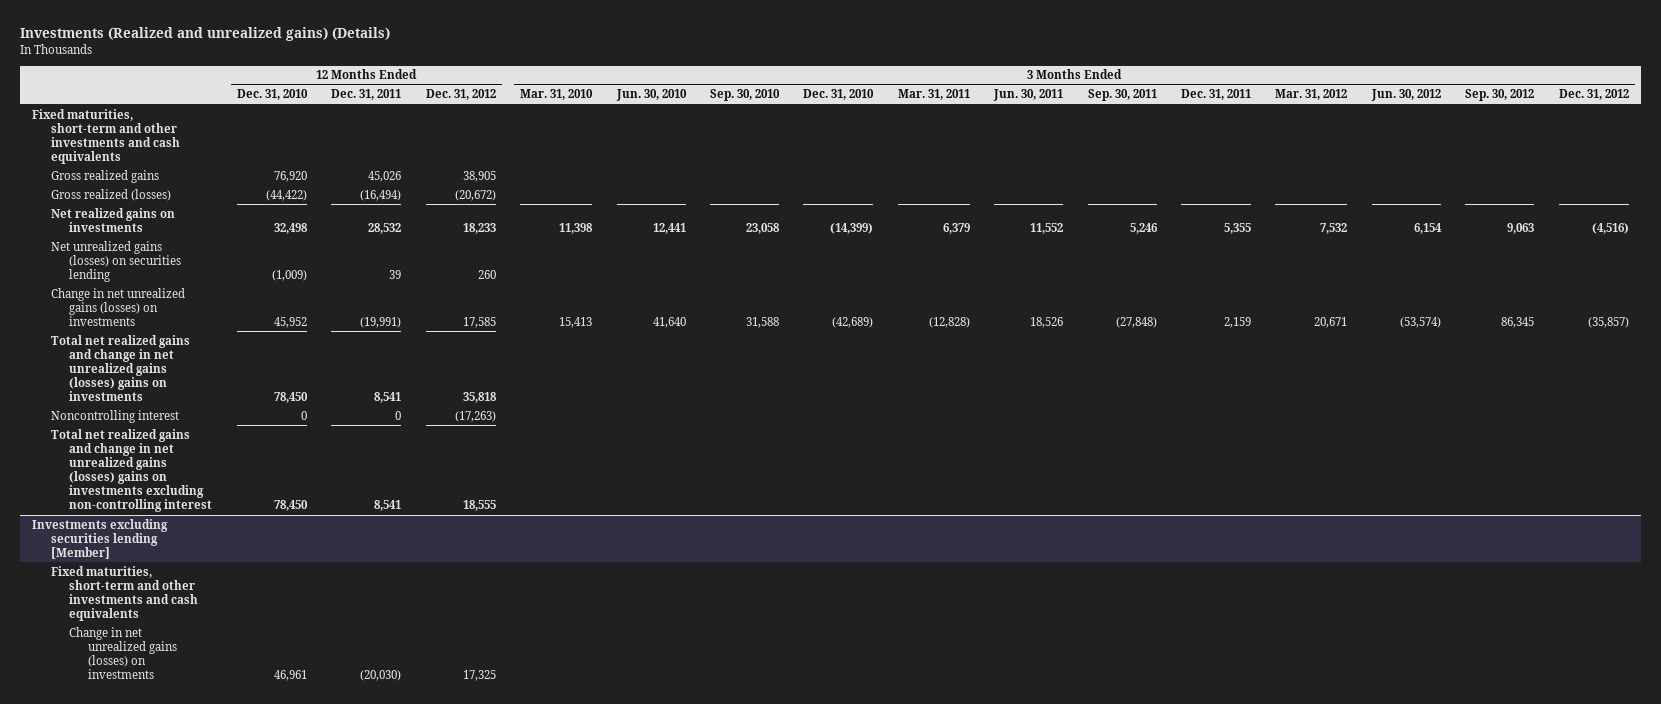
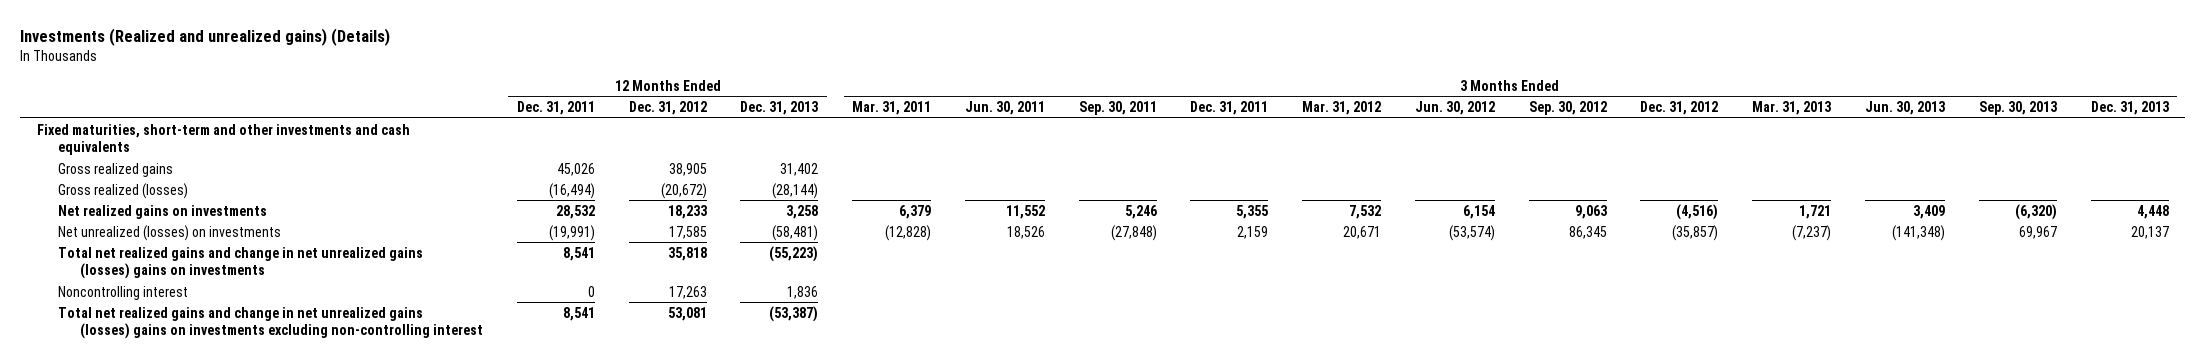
- | 12 Months Ended Dec. 31, 2010 | 12 Months Ended Dec. 31, 2011 | 12 Months Ended Dec. 31, 2012 | 3 Months Ended Mar. 31, 2010 | 3 Months Ended Jun. 30, 2010 | 3 Months Ended Sep. 30, 2010 | 3 Months Ended Dec. 31, 2010 | 3 Months Ended Mar. 31, 2011 | 3 Months Ended Jun. 30, 2011 | 3 Months Ended Sep. 30, 2011 | 3 Months Ended Dec. 31, 2011 | 3 Months Ended Mar. 31, 2012 | 3 Months Ended Jun. 30, 2012 | 3 Months Ended Sep. 30, 2012 | 3 Months Ended Dec. 31, 2012
+ | 12 Months Ended Dec. 31, 2011 | 12 Months Ended Dec. 31, 2012 | 12 Months Ended Dec. 31, 2013 | 3 Months Ended Mar. 31, 2011 | 3 Months Ended Jun. 30, 2011 | 3 Months Ended Sep. 30, 2011 | 3 Months Ended Dec. 31, 2011 | 3 Months Ended Mar. 31, 2012 | 3 Months Ended Jun. 30, 2012 | 3 Months Ended Sep. 30, 2012 | 3 Months Ended Dec. 31, 2012 | 3 Months Ended Mar. 31, 2013 | 3 Months Ended Jun. 30, 2013 | 3 Months Ended Sep. 30, 2013 | 3 Months Ended Dec. 31, 2013
- Net unrealized gains (losses) on securities lending | (1,009) | 39 | 260 | | | | | | | | | | | |
- Change in net unrealized gains (losses) on investments | 45,952 | (19,991) | 17,585 | 15,413 | 41,640 | 31,588 | (42,689) | (12,828) | 18,526 | (27,848) | 2,159 | 20,671 | (53,574) | 86,345 | (35,857)
+ Net unrealized (losses) on investments | (19,991) | 17,585 | (58,481) | (12,828) | 18,526 | (27,848) | 2,159 | 20,671 | (53,574) | 86,345 | (35,857) | (7,237) | (141,348) | 69,967 | 20,137
- Noncontrolling interest | 0 | 0 | (17,263) | | | | | | | | | | | |
- Total net realized gains and change in net unrealized gains (losses) gains on investments excluding non-controlling interest | 78,450 | 8,541 | 18,555 | | | | | | | | | | | |
- Investments excluding securities lending [Member]
- Fixed maturities, short-term and other investments and cash equivalents
- Change in net unrealized gains (losses) on investments | 46,961 | (20,030) | 17,325 | | | | | | | | | | | |
+ Noncontrolling interest | 0 | 17,263 | 1,836 | | | | | | | | | | | |
+ Total net realized gains and change in net unrealized gains (losses) gains on investments excluding non-controlling interest | 8,541 | 53,081 | (53,387) | | | | | | | | | | | |

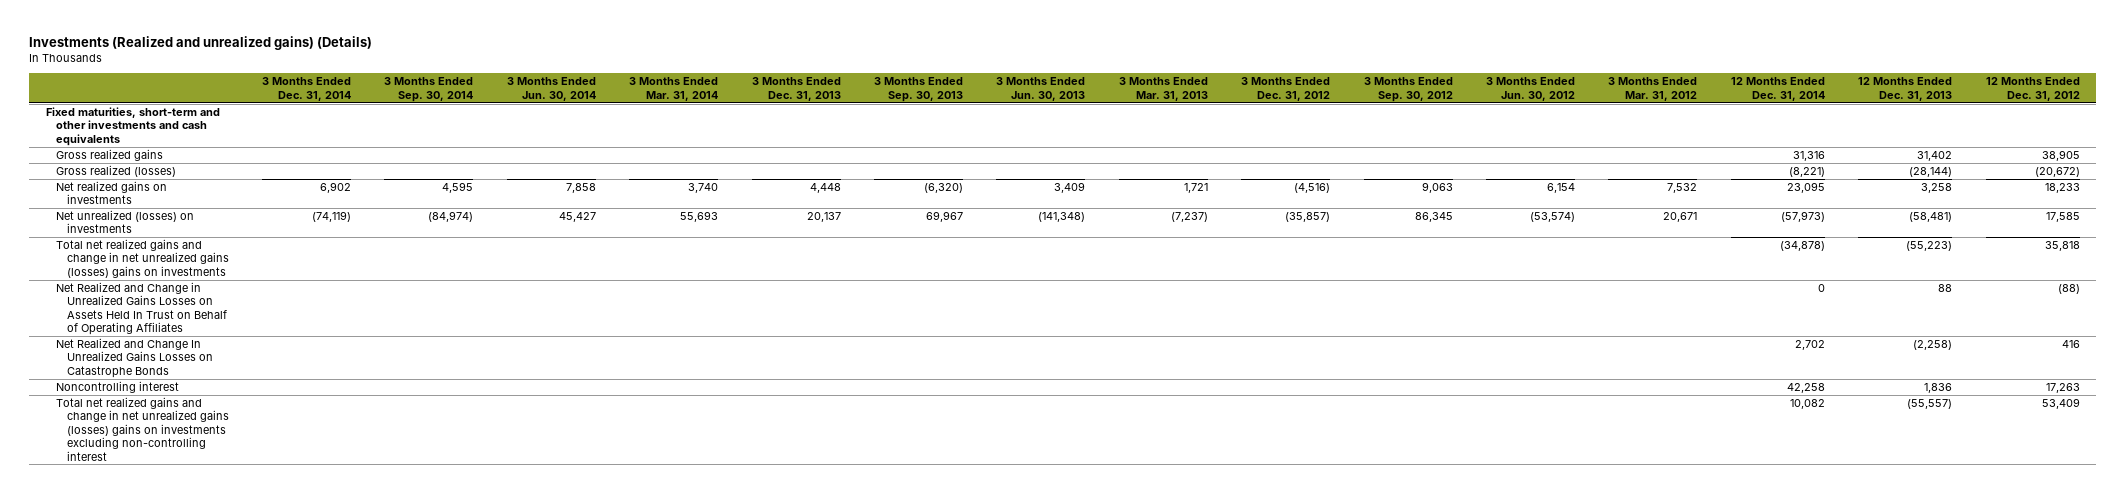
- | 12 Months Ended Dec. 31, 2011 | 12 Months Ended Dec. 31, 2012 | 12 Months Ended Dec. 31, 2013 | 3 Months Ended Mar. 31, 2011 | 3 Months Ended Jun. 30, 2011 | 3 Months Ended Sep. 30, 2011 | 3 Months Ended Dec. 31, 2011 | 3 Months Ended Mar. 31, 2012 | 3 Months Ended Jun. 30, 2012 | 3 Months Ended Sep. 30, 2012 | 3 Months Ended Dec. 31, 2012 | 3 Months Ended Mar. 31, 2013 | 3 Months Ended Jun. 30, 2013 | 3 Months Ended Sep. 30, 2013 | 3 Months Ended Dec. 31, 2013
+ | 3 Months Ended Dec. 31, 2014 | 3 Months Ended Sep. 30, 2014 | 3 Months Ended Jun. 30, 2014 | 3 Months Ended Mar. 31, 2014 | 3 Months Ended Dec. 31, 2013 | 3 Months Ended Sep. 30, 2013 | 3 Months Ended Jun. 30, 2013 | 3 Months Ended Mar. 31, 2013 | 3 Months Ended Dec. 31, 2012 | 3 Months Ended Sep. 30, 2012 | 3 Months Ended Jun. 30, 2012 | 3 Months Ended Mar. 31, 2012 | 12 Months Ended Dec. 31, 2014 | 12 Months Ended Dec. 31, 2013 | 12 Months Ended Dec. 31, 2012
+ Net Realized and Change in Unrealized Gains Losses on Assets Held In Trust on Behalf of Operating Affiliates | | | | | | | | | | | | | 0 | 88 | (88)
+ Net Realized and Change In Unrealized Gains Losses on Catastrophe Bonds | | | | | | | | | | | | | 2,702 | (2,258) | 416
- Total net realized gains and change in net unrealized gains (losses) gains on investments excluding non-controlling interest | 8,541 | 53,081 | (53,387) | | | | | | | | | | | |
+ Total net realized gains and change in net unrealized gains (losses) gains on investments excluding non-controlling interest | | | | | | | | | | | | | 10,082 | (55,557) | 53,409

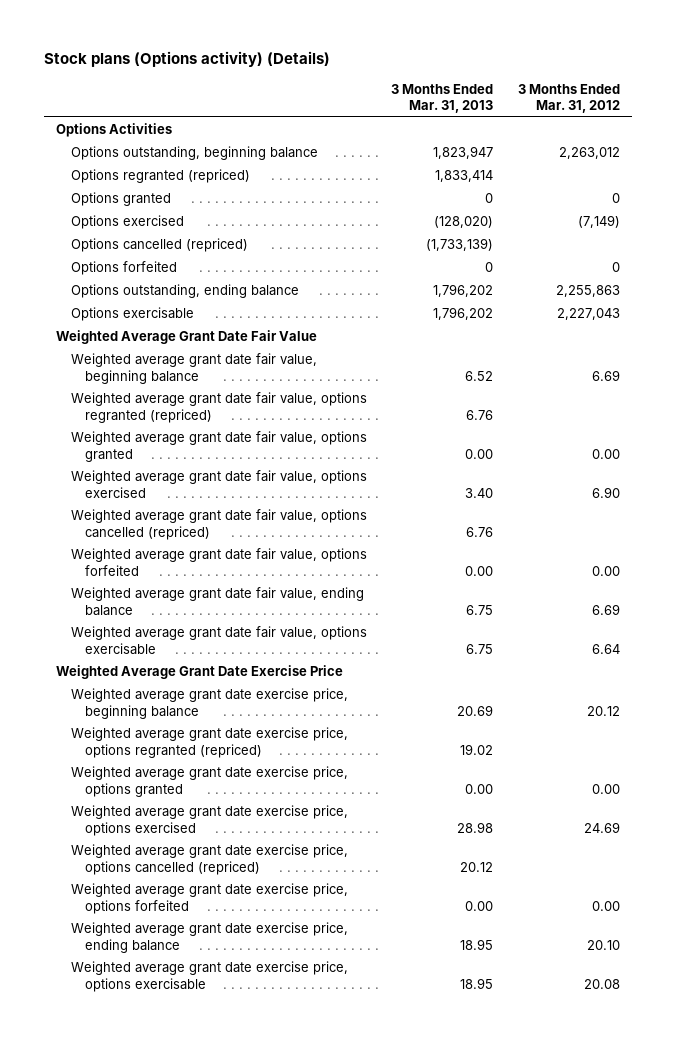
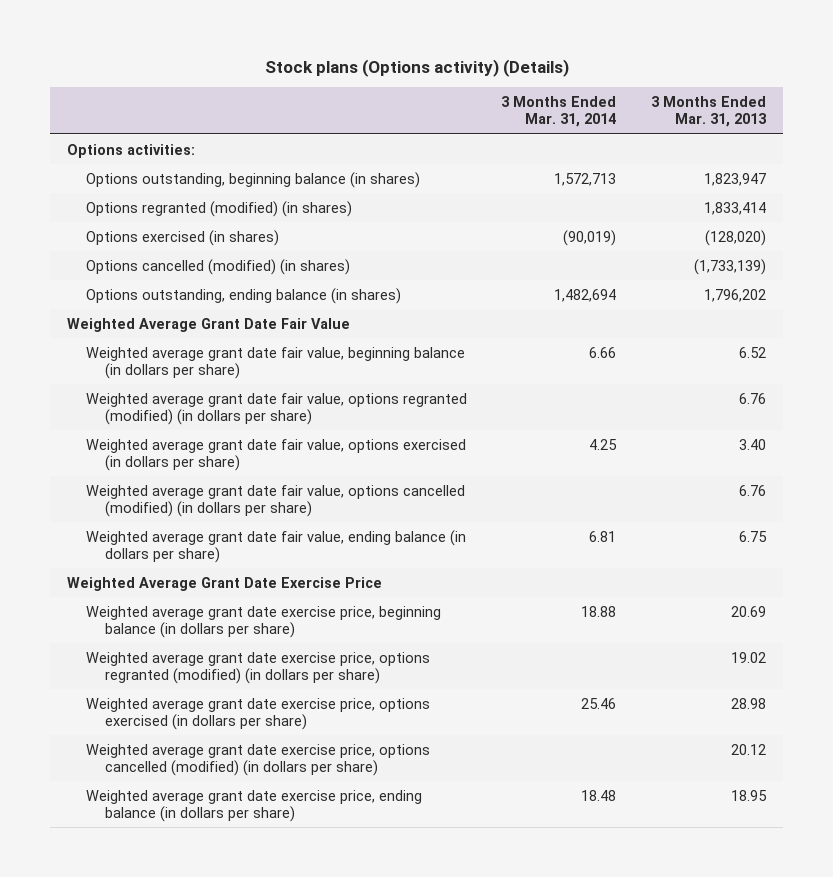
- | 3 Months Ended Mar. 31, 2013 | 3 Months Ended Mar. 31, 2012
+ | 3 Months Ended Mar. 31, 2014 | 3 Months Ended Mar. 31, 2013
- Options Activities
- Options outstanding, beginning balance | 1,823,947 | 2,263,012
- Options regranted (repriced) | 1,833,414 |
- Options granted | 0 | 0
- Options exercised | (128,020) | (7,149)
- Options cancelled (repriced) | (1,733,139) |
- Options forfeited | 0 | 0
- Options outstanding, ending balance | 1,796,202 | 2,255,863
- Options exercisable | 1,796,202 | 2,227,043
+ Options activities:
+ Options outstanding, beginning balance (in shares) | 1,572,713 | 1,823,947
+ Options regranted (modified) (in shares) | | 1,833,414
+ Options exercised (in shares) | (90,019) | (128,020)
+ Options cancelled (modified) (in shares) | | (1,733,139)
+ Options outstanding, ending balance (in shares) | 1,482,694 | 1,796,202
- Weighted average grant date fair value, beginning balance | 6.52 | 6.69
- Weighted average grant date fair value, options regranted (repriced) | 6.76 |
- Weighted average grant date fair value, options granted | 0.00 | 0.00
- Weighted average grant date fair value, options exercised | 3.40 | 6.90
- Weighted average grant date fair value, options cancelled (repriced) | 6.76 |
- Weighted average grant date fair value, options forfeited | 0.00 | 0.00
- Weighted average grant date fair value, ending balance | 6.75 | 6.69
- Weighted average grant date fair value, options exercisable | 6.75 | 6.64
+ Weighted average grant date fair value, beginning balance (in dollars per share) | 6.66 | 6.52
+ Weighted average grant date fair value, options regranted (modified) (in dollars per share) | | 6.76
+ Weighted average grant date fair value, options exercised (in dollars per share) | 4.25 | 3.40
+ Weighted average grant date fair value, options cancelled (modified) (in dollars per share) | | 6.76
+ Weighted average grant date fair value, ending balance (in dollars per share) | 6.81 | 6.75
- Weighted average grant date exercise price, beginning balance | 20.69 | 20.12
- Weighted average grant date exercise price, options regranted (repriced) | 19.02 |
- Weighted average grant date exercise price, options granted | 0.00 | 0.00
- Weighted average grant date exercise price, options exercised | 28.98 | 24.69
- Weighted average grant date exercise price, options cancelled (repriced) | 20.12 |
- Weighted average grant date exercise price, options forfeited | 0.00 | 0.00
- Weighted average grant date exercise price, ending balance | 18.95 | 20.10
- Weighted average grant date exercise price, options exercisable | 18.95 | 20.08
+ Weighted average grant date exercise price, beginning balance (in dollars per share) | 18.88 | 20.69
+ Weighted average grant date exercise price, options regranted (modified) (in dollars per share) | | 19.02
+ Weighted average grant date exercise price, options exercised (in dollars per share) | 25.46 | 28.98
+ Weighted average grant date exercise price, options cancelled (modified) (in dollars per share) | | 20.12
+ Weighted average grant date exercise price, ending balance (in dollars per share) | 18.48 | 18.95

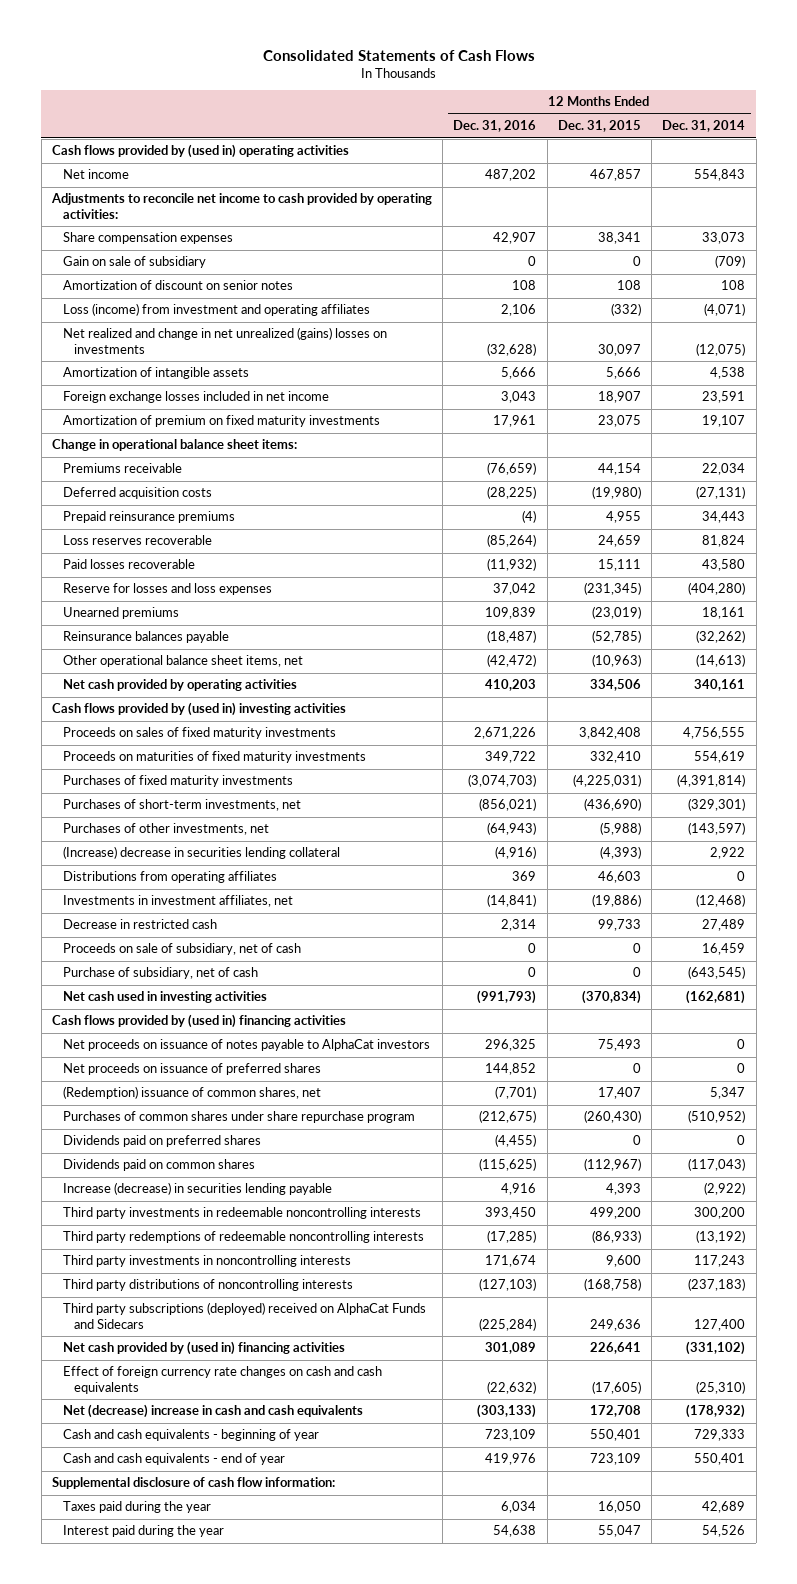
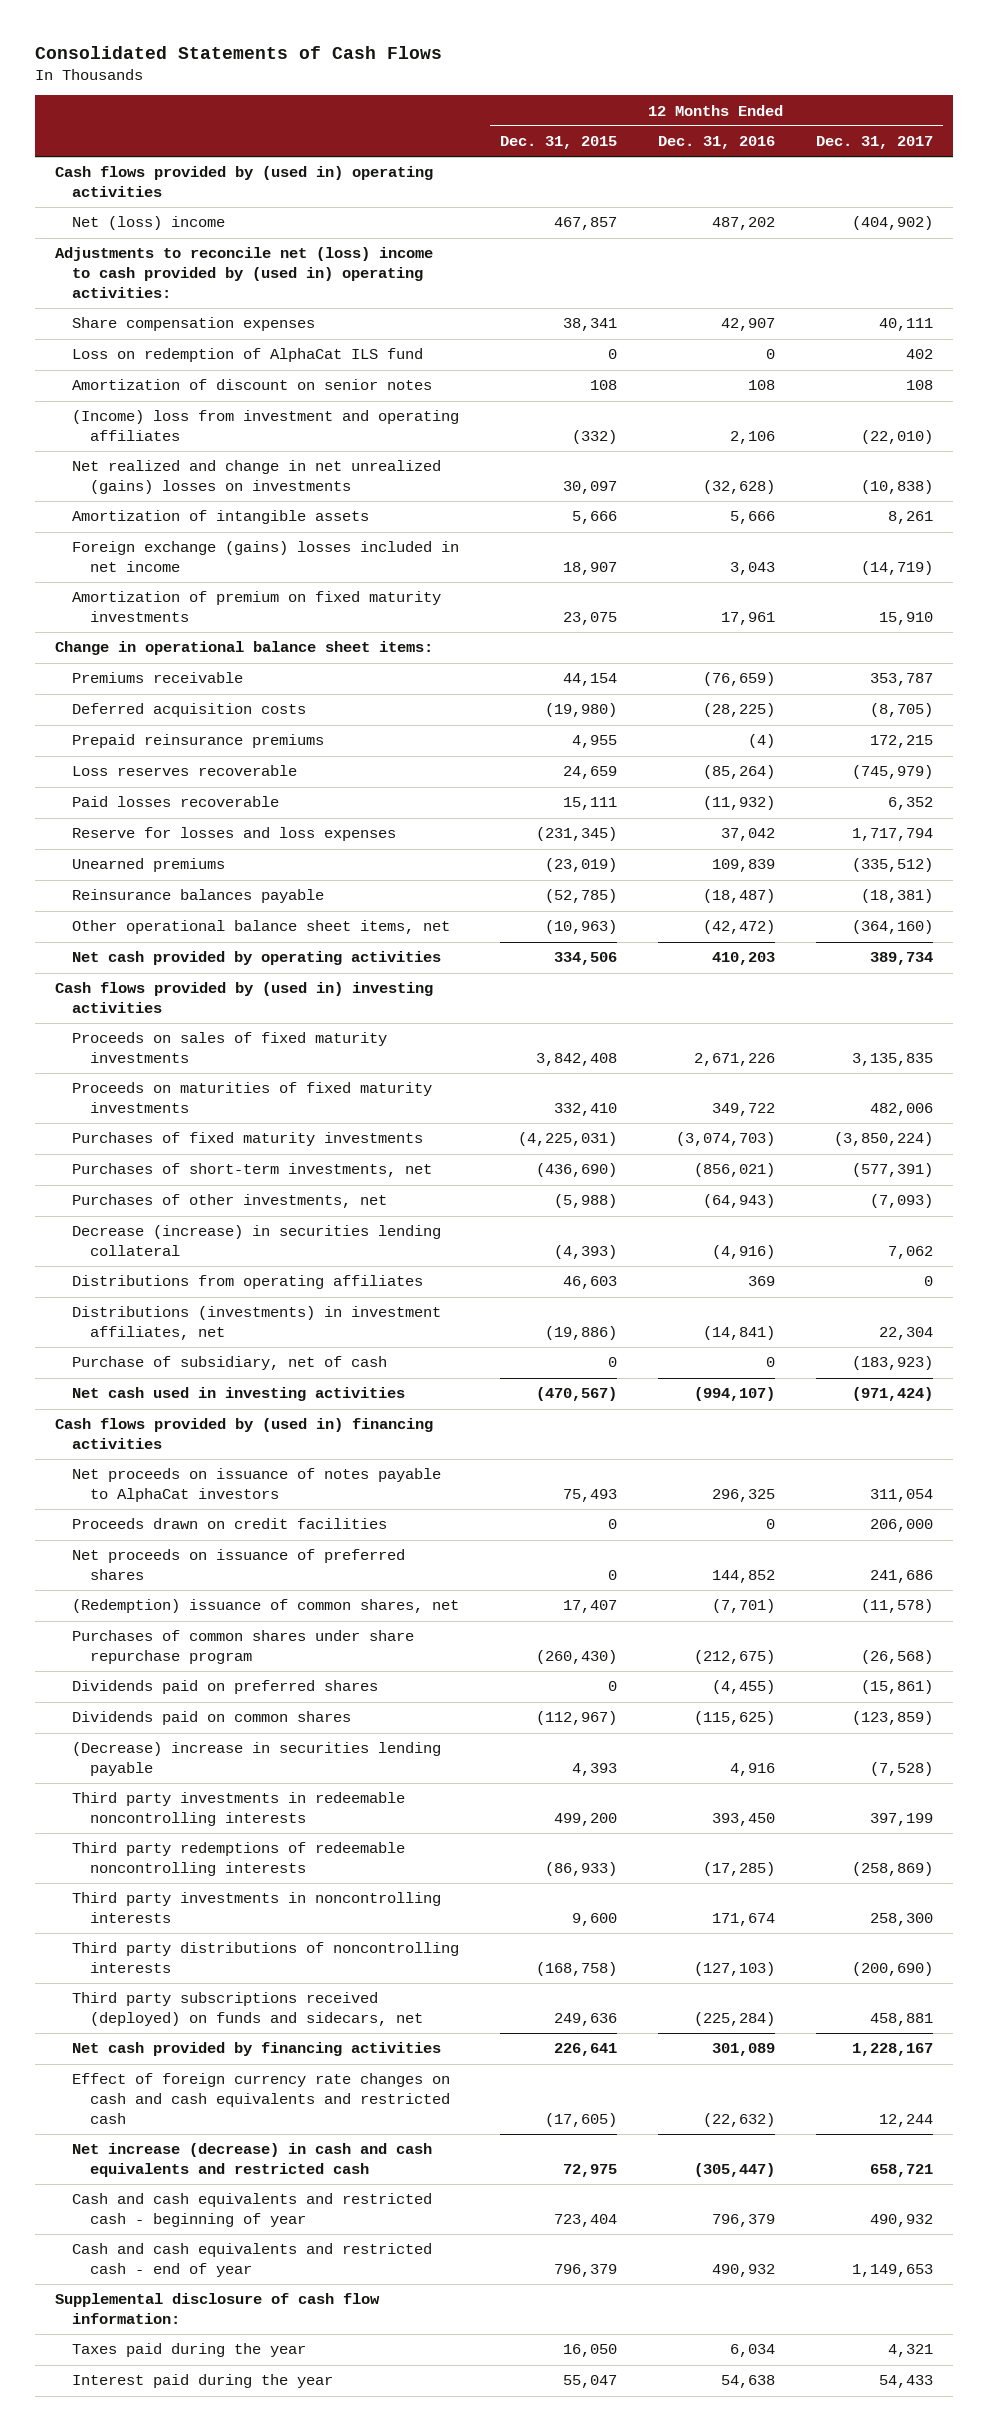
- | 12 Months Ended Dec. 31, 2016 | 12 Months Ended Dec. 31, 2015 | 12 Months Ended Dec. 31, 2014
+ | 12 Months Ended Dec. 31, 2015 | 12 Months Ended Dec. 31, 2016 | 12 Months Ended Dec. 31, 2017
- Net income | 487,202 | 467,857 | 554,843
- Adjustments to reconcile net income to cash provided by operating activities:
+ Net (loss) income | 467,857 | 487,202 | (404,902)
+ Adjustments to reconcile net (loss) income to cash provided by (used in) operating activities:
- Gain on sale of subsidiary | 0 | 0 | (709)
+ Loss on redemption of AlphaCat ILS fund | 0 | 0 | 402
- Loss (income) from investment and operating affiliates | 2,106 | (332) | (4,071)
+ (Income) loss from investment and operating affiliates | (332) | 2,106 | (22,010)
- Foreign exchange losses included in net income | 3,043 | 18,907 | 23,591
+ Foreign exchange (gains) losses included in net income | 18,907 | 3,043 | (14,719)
- (Increase) decrease in securities lending collateral | (4,916) | (4,393) | 2,922
+ Decrease (increase) in securities lending collateral | (4,393) | (4,916) | 7,062
- Investments in investment affiliates, net | (14,841) | (19,886) | (12,468)
- Decrease in restricted cash | 2,314 | 99,733 | 27,489
- Proceeds on sale of subsidiary, net of cash | 0 | 0 | 16,459
+ Distributions (investments) in investment affiliates, net | (19,886) | (14,841) | 22,304
- Net cash used in investing activities | (991,793) | (370,834) | (162,681)
+ Net cash used in investing activities | (470,567) | (994,107) | (971,424)
+ Proceeds drawn on credit facilities | 0 | 0 | 206,000
- Increase (decrease) in securities lending payable | 4,916 | 4,393 | (2,922)
+ (Decrease) increase in securities lending payable | 4,393 | 4,916 | (7,528)
- Third party subscriptions (deployed) received on AlphaCat Funds and Sidecars | (225,284) | 249,636 | 127,400
- Net cash provided by (used in) financing activities | 301,089 | 226,641 | (331,102)
- Effect of foreign currency rate changes on cash and cash equivalents | (22,632) | (17,605) | (25,310)
- Net (decrease) increase in cash and cash equivalents | (303,133) | 172,708 | (178,932)
- Cash and cash equivalents - beginning of year | 723,109 | 550,401 | 729,333
- Cash and cash equivalents - end of year | 419,976 | 723,109 | 550,401
+ Third party subscriptions received (deployed) on funds and sidecars, net | 249,636 | (225,284) | 458,881
+ Net cash provided by financing activities | 226,641 | 301,089 | 1,228,167
+ Effect of foreign currency rate changes on cash and cash equivalents and restricted cash | (17,605) | (22,632) | 12,244
+ Net increase (decrease) in cash and cash equivalents and restricted cash | 72,975 | (305,447) | 658,721
+ Cash and cash equivalents and restricted cash - beginning of year | 723,404 | 796,379 | 490,932
+ Cash and cash equivalents and restricted cash - end of year | 796,379 | 490,932 | 1,149,653

